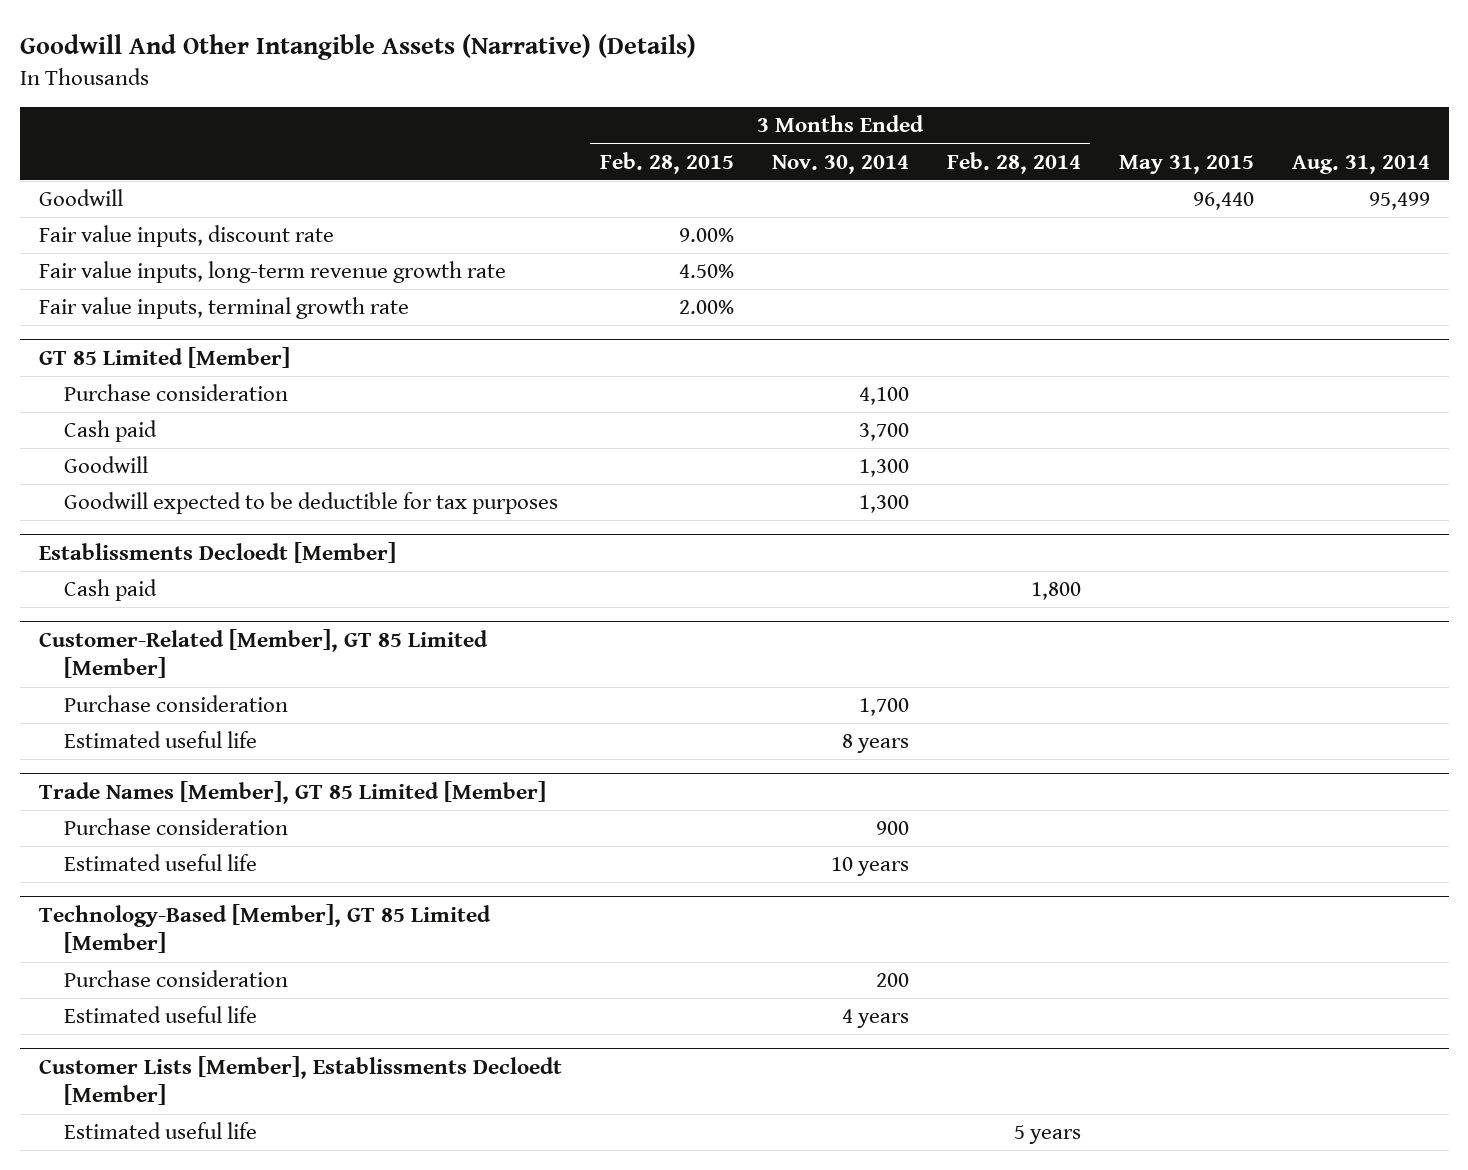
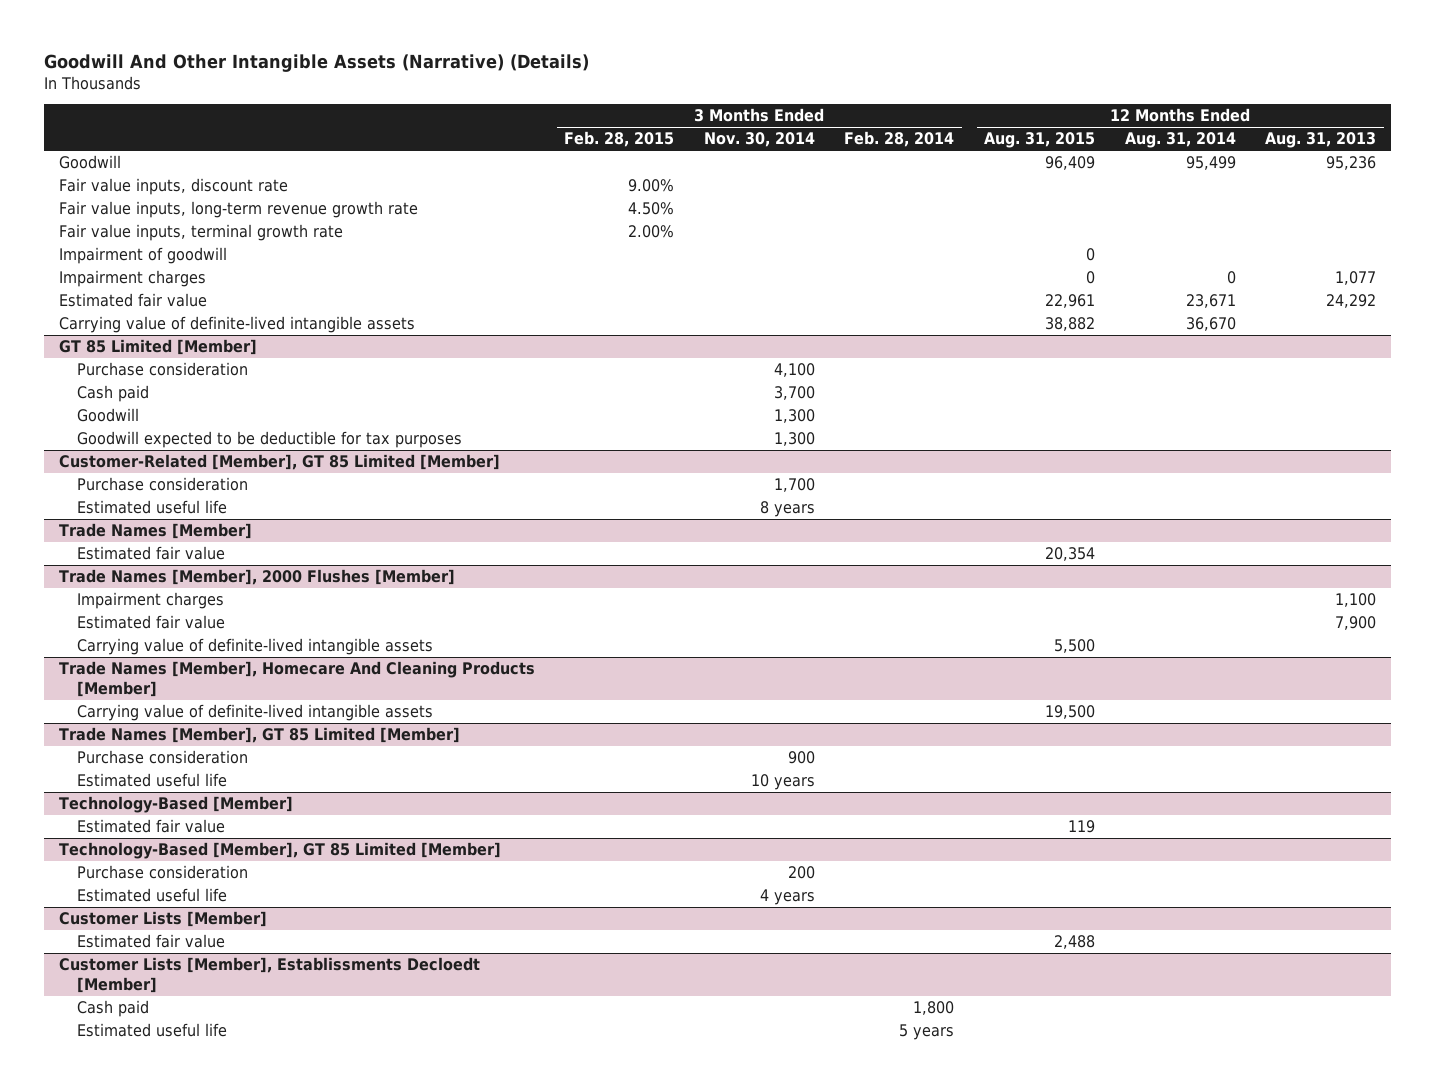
- | 3 Months Ended Feb. 28, 2015 | 3 Months Ended Nov. 30, 2014 | 3 Months Ended Feb. 28, 2014 | May 31, 2015 | Aug. 31, 2014
+ | 3 Months Ended Feb. 28, 2015 | 3 Months Ended Nov. 30, 2014 | 3 Months Ended Feb. 28, 2014 | 12 Months Ended Aug. 31, 2015 | 12 Months Ended Aug. 31, 2014 | 12 Months Ended Aug. 31, 2013
+ Impairment of goodwill | | | | 0 | |
+ Impairment charges | | | | 0 | 0 | 1,077
+ Estimated fair value | | | | 22,961 | 23,671 | 24,292
+ Carrying value of definite-lived intangible assets | | | | 38,882 | 36,670 |
- Establissments Decloedt [Member]
- Cash paid | | | 1,800 | |
+ Trade Names [Member]
+ Estimated fair value | | | | 20,354 | |
+ Trade Names [Member], 2000 Flushes [Member]
+ Impairment charges | | | | | | 1,100
+ Estimated fair value | | | | | | 7,900
+ Carrying value of definite-lived intangible assets | | | | 5,500 | |
+ Trade Names [Member], Homecare And Cleaning Products [Member]
+ Carrying value of definite-lived intangible assets | | | | 19,500 | |
+ Technology-Based [Member]
+ Estimated fair value | | | | 119 | |
+ Customer Lists [Member]
+ Estimated fair value | | | | 2,488 | |
@ Customer Lists [Member], Establissments Decloedt [Member]
+ Cash paid | | | 1,800 | | |

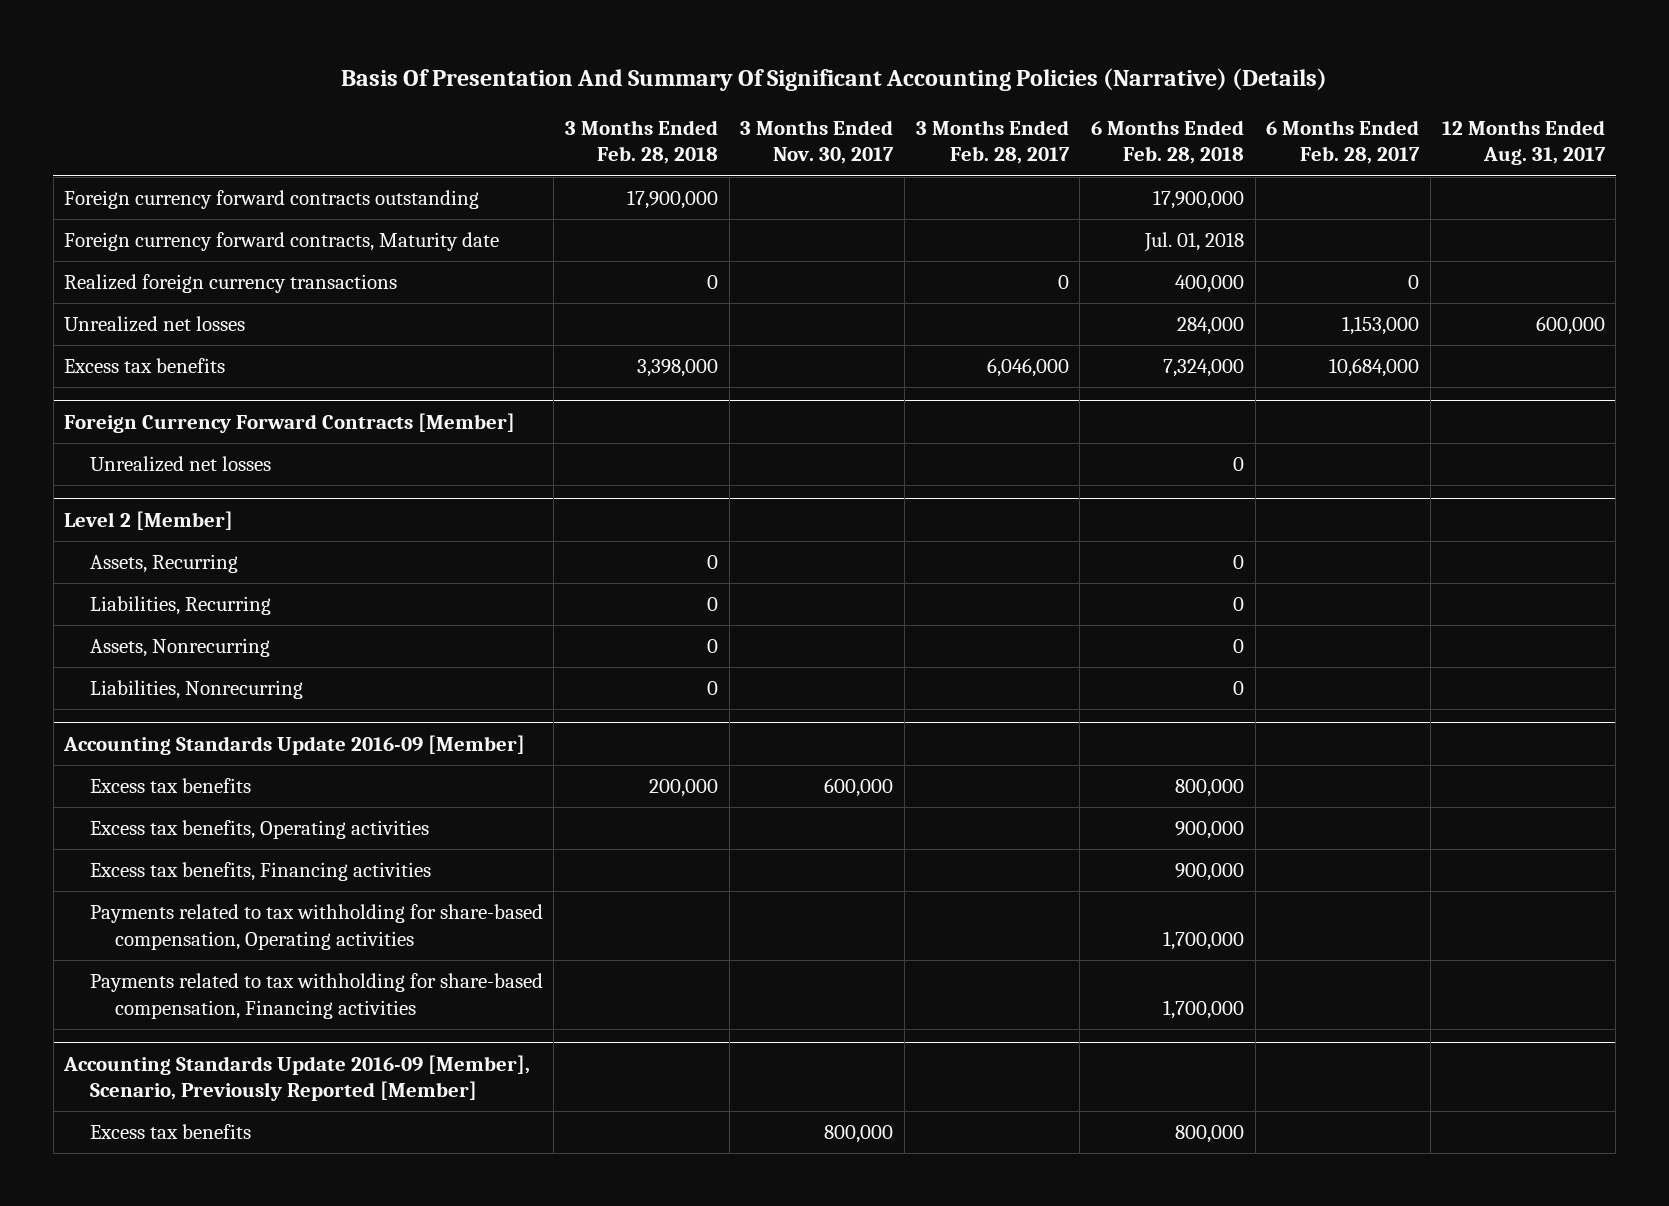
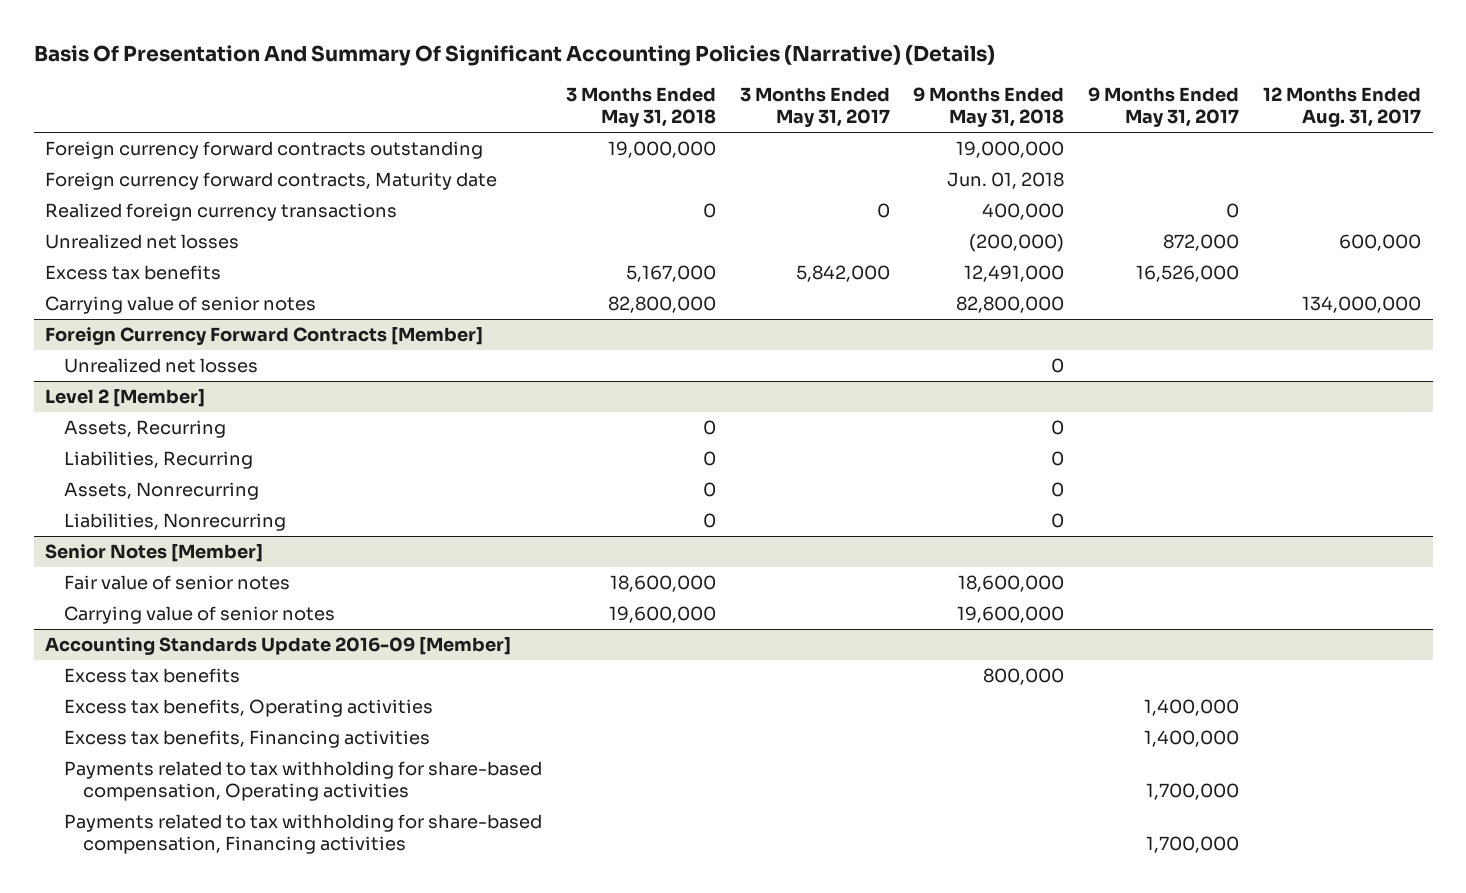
- | 3 Months Ended Feb. 28, 2018 | 3 Months Ended Nov. 30, 2017 | 3 Months Ended Feb. 28, 2017 | 6 Months Ended Feb. 28, 2018 | 6 Months Ended Feb. 28, 2017 | 12 Months Ended Aug. 31, 2017
+ | 3 Months Ended May 31, 2018 | 3 Months Ended May 31, 2017 | 9 Months Ended May 31, 2018 | 9 Months Ended May 31, 2017 | 12 Months Ended Aug. 31, 2017
+ Carrying value of senior notes | 82,800,000 | | 82,800,000 | | 134,000,000
+ Senior Notes [Member]
+ Fair value of senior notes | 18,600,000 | | 18,600,000 | |
+ Carrying value of senior notes | 19,600,000 | | 19,600,000 | |
- Accounting Standards Update 2016-09 [Member], Scenario, Previously Reported [Member]
- Excess tax benefits | | 800,000 | | 800,000 | |

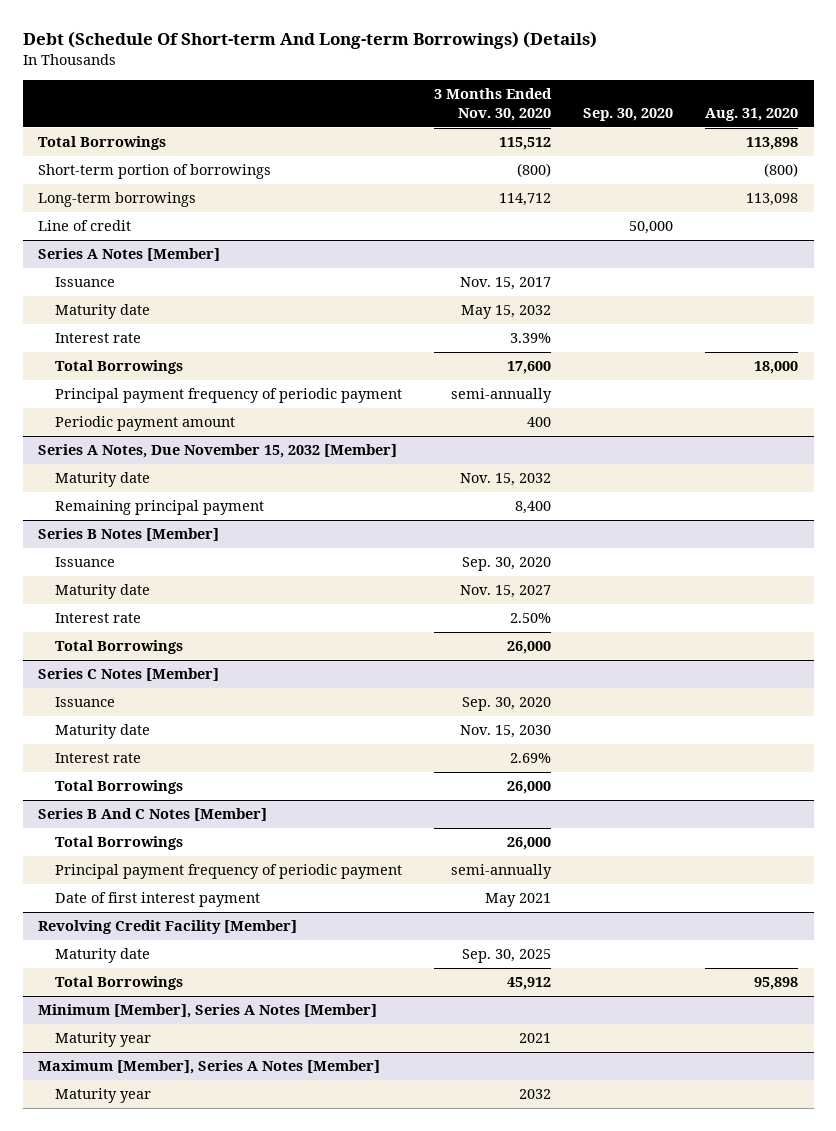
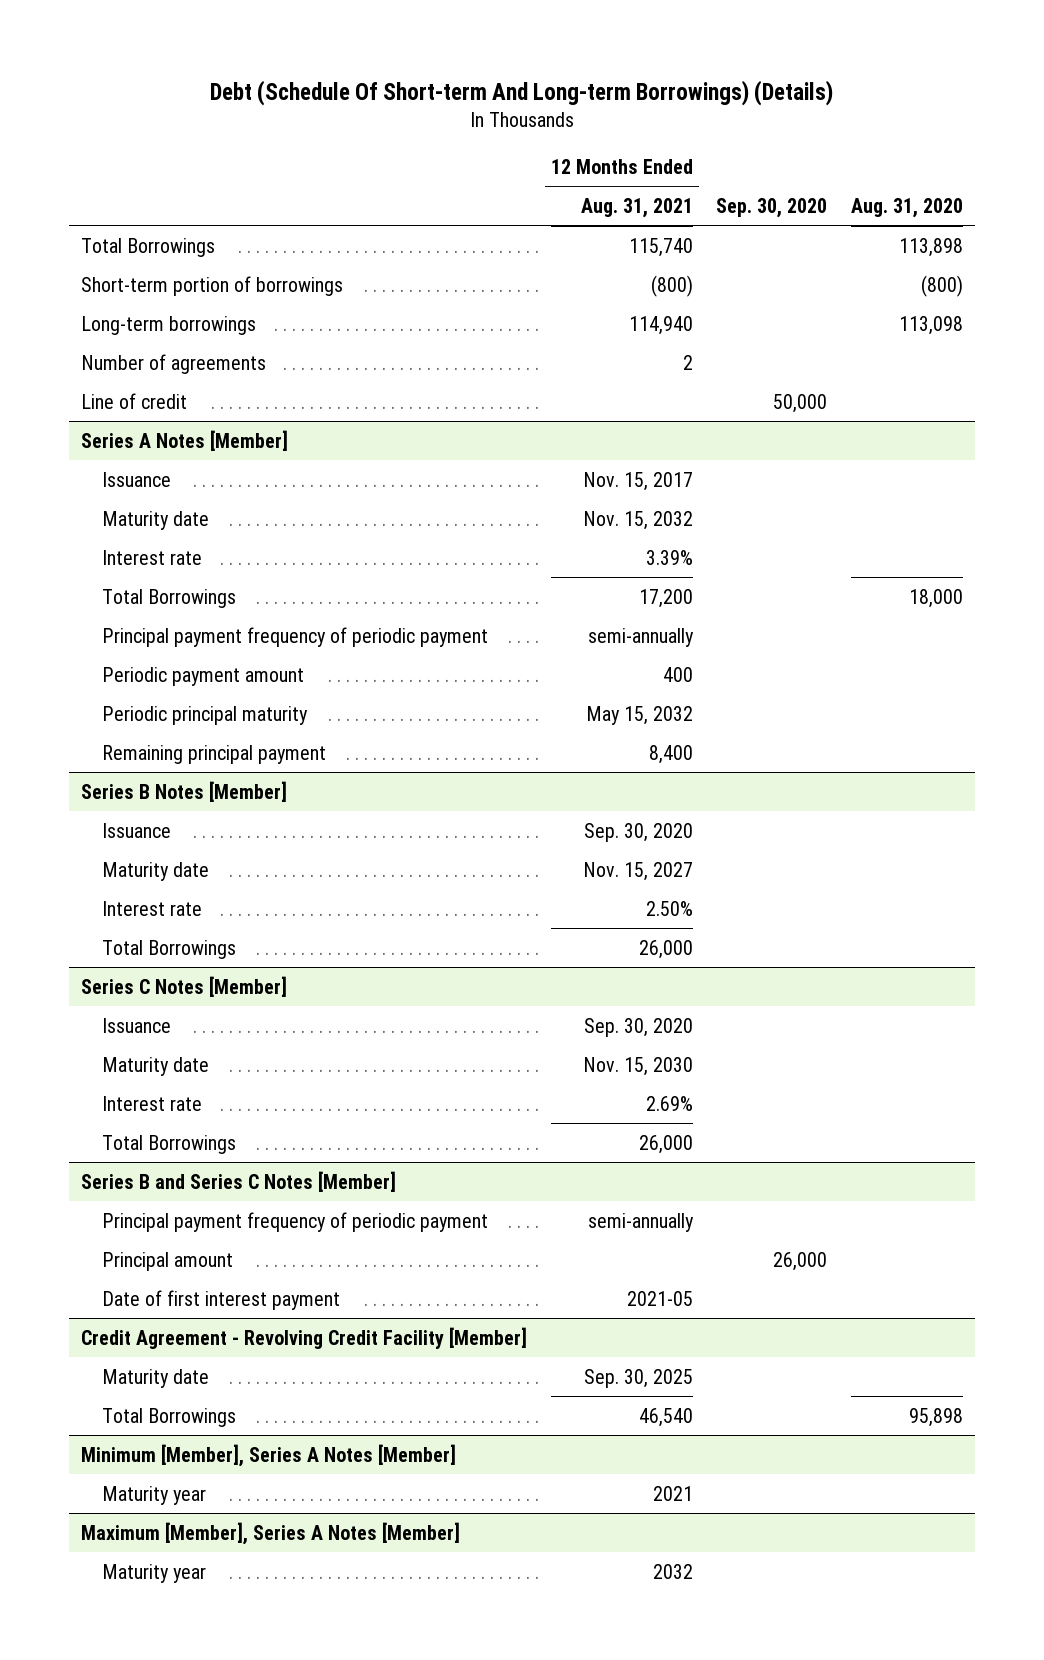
- | 3 Months Ended Nov. 30, 2020 | Sep. 30, 2020 | Aug. 31, 2020
+ | 12 Months Ended Aug. 31, 2021 | Sep. 30, 2020 | Aug. 31, 2020
+ Number of agreements | 2 | |
- Series A Notes, Due November 15, 2032 [Member]
- Maturity date | Nov. 15, 2032 | |
- Remaining principal payment | 8,400 | |
@ Series A Notes [Member]
+ Periodic principal maturity | May 15, 2032 | |
+ Remaining principal payment | 8,400 | |
- Series B And C Notes [Member]
- Total Borrowings | 26,000 | |
+ Series B and Series C Notes [Member]
+ Principal amount | | 26,000 |
- Revolving Credit Facility [Member]
+ Credit Agreement - Revolving Credit Facility [Member]

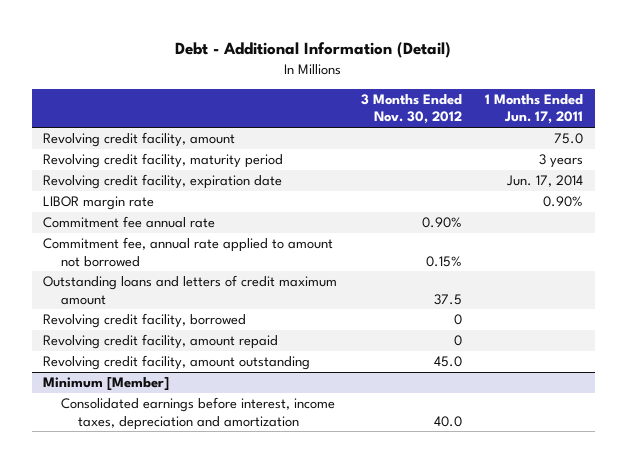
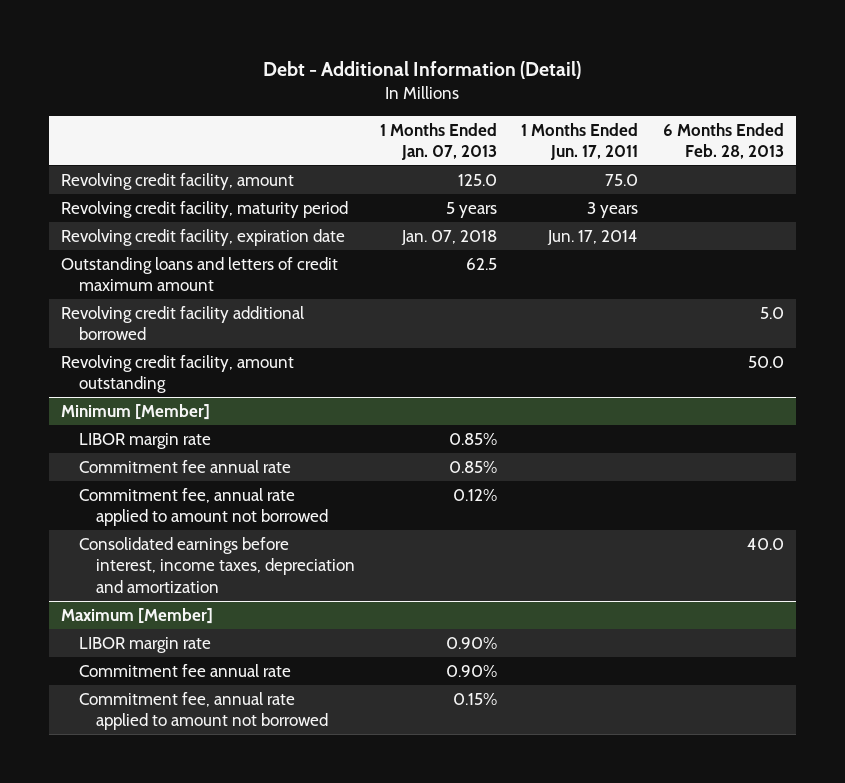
- | 3 Months Ended Nov. 30, 2012 | 1 Months Ended Jun. 17, 2011
+ | 1 Months Ended Jan. 07, 2013 | 1 Months Ended Jun. 17, 2011 | 6 Months Ended Feb. 28, 2013
- LIBOR margin rate | | 0.90%
- Commitment fee annual rate | 0.90% |
- Commitment fee, annual rate applied to amount not borrowed | 0.15% |
- Revolving credit facility, borrowed | 0 |
- Revolving credit facility, amount repaid | 0 |
+ Revolving credit facility additional borrowed | | | 5.0
@ Minimum [Member]
+ LIBOR margin rate | 0.85% | |
+ Commitment fee annual rate | 0.85% | |
+ Commitment fee, annual rate applied to amount not borrowed | 0.12% | |
+ Maximum [Member]
+ LIBOR margin rate | 0.90% | |
+ Commitment fee annual rate | 0.90% | |
+ Commitment fee, annual rate applied to amount not borrowed | 0.15% | |

